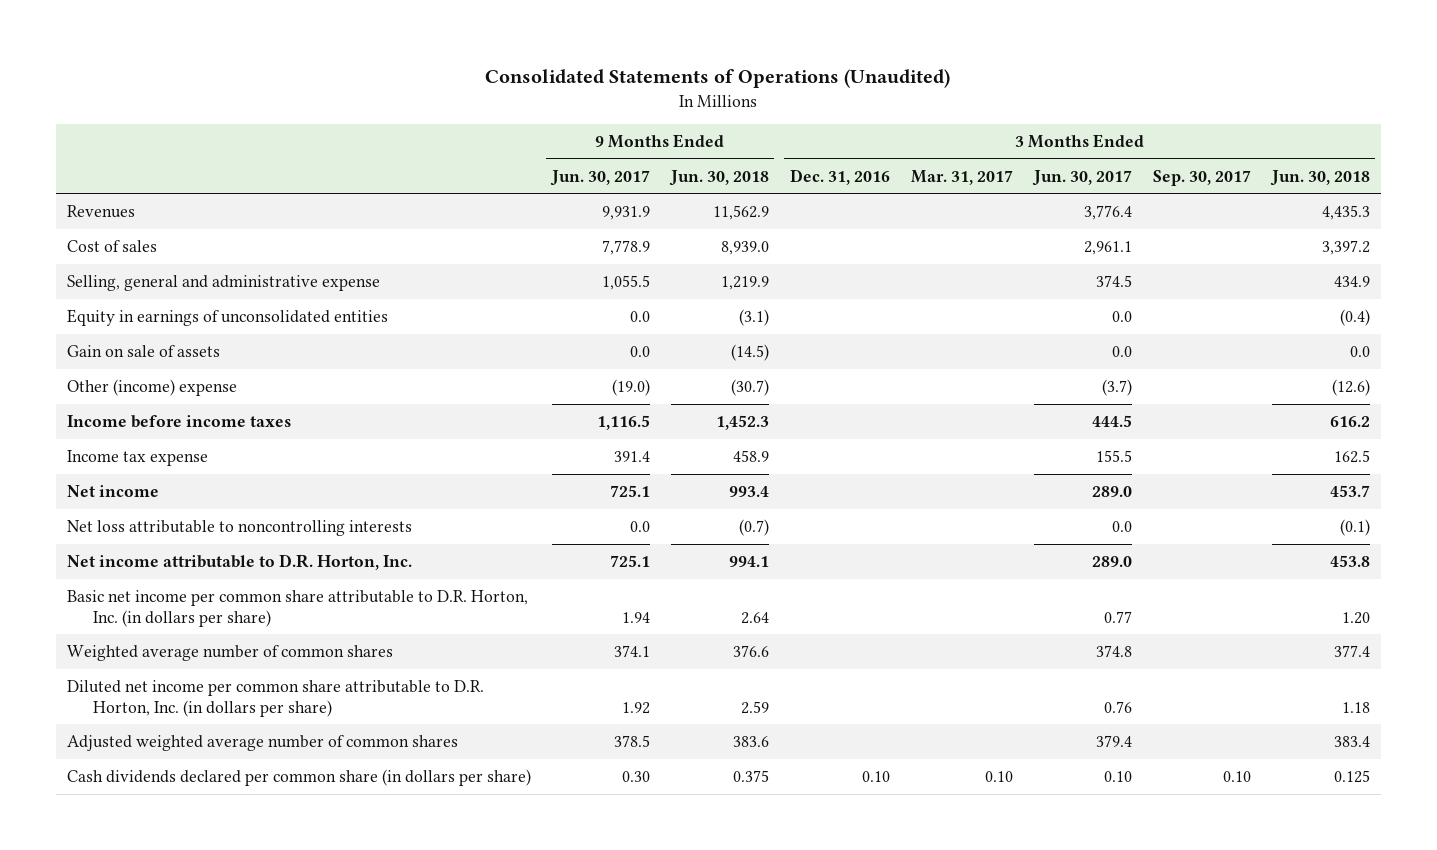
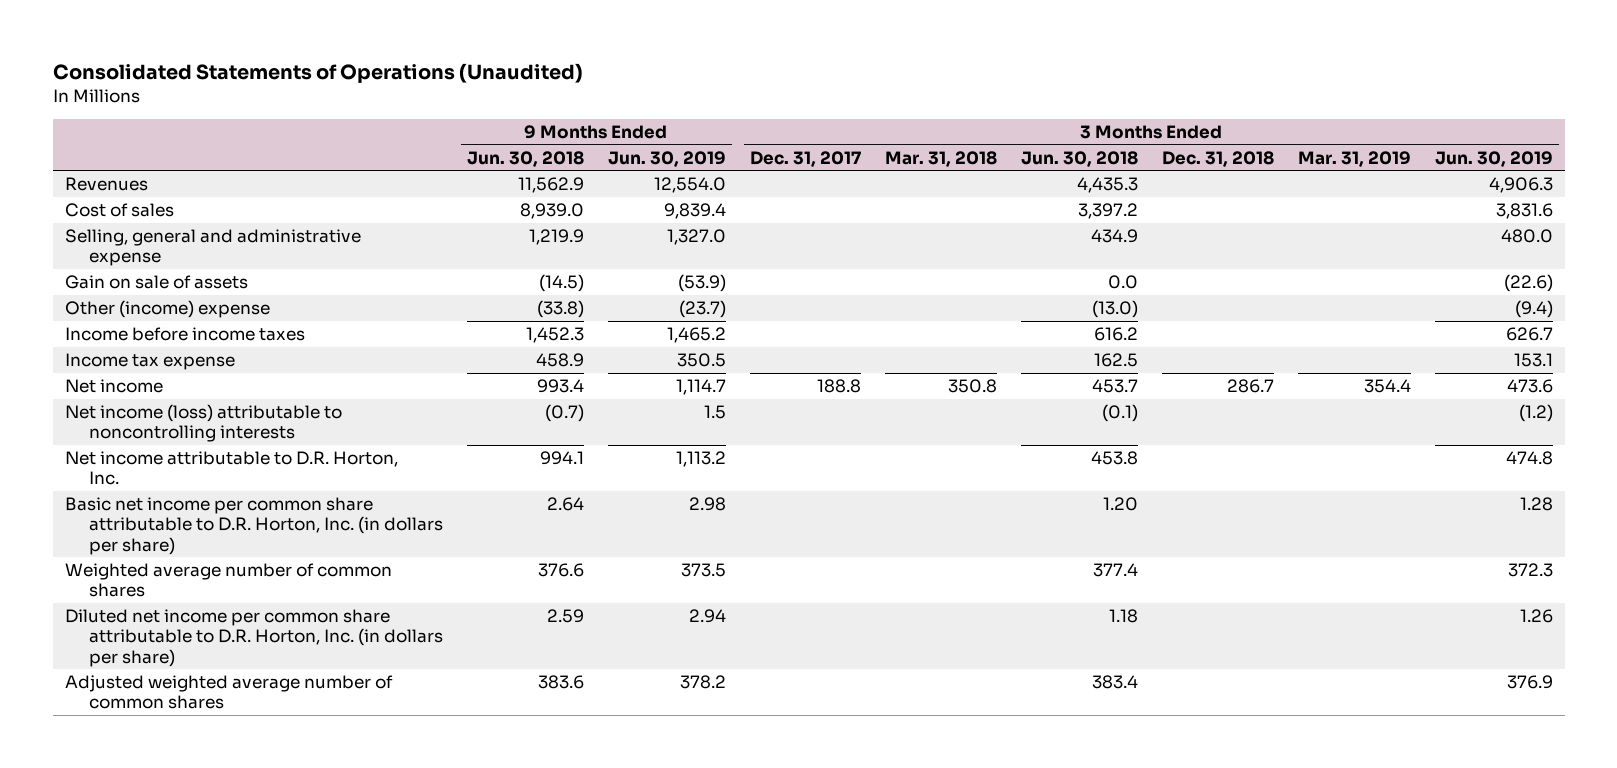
- | 9 Months Ended Jun. 30, 2017 | 9 Months Ended Jun. 30, 2018 | 3 Months Ended Dec. 31, 2016 | 3 Months Ended Mar. 31, 2017 | 3 Months Ended Jun. 30, 2017 | 3 Months Ended Sep. 30, 2017 | 3 Months Ended Jun. 30, 2018
+ | 9 Months Ended Jun. 30, 2018 | 9 Months Ended Jun. 30, 2019 | 3 Months Ended Dec. 31, 2017 | 3 Months Ended Mar. 31, 2018 | 3 Months Ended Jun. 30, 2018 | 3 Months Ended Dec. 31, 2018 | 3 Months Ended Mar. 31, 2019 | 3 Months Ended Jun. 30, 2019
- Equity in earnings of unconsolidated entities | 0.0 | (3.1) | | | 0.0 | | (0.4)
- Other (income) expense | (19.0) | (30.7) | | | (3.7) | | (12.6)
+ Other (income) expense | (33.8) | (23.7) | | | (13.0) | | | (9.4)
- Net loss attributable to noncontrolling interests | 0.0 | (0.7) | | | 0.0 | | (0.1)
+ Net income (loss) attributable to noncontrolling interests | (0.7) | 1.5 | | | (0.1) | | | (1.2)
- Cash dividends declared per common share (in dollars per share) | 0.30 | 0.375 | 0.10 | 0.10 | 0.10 | 0.10 | 0.125

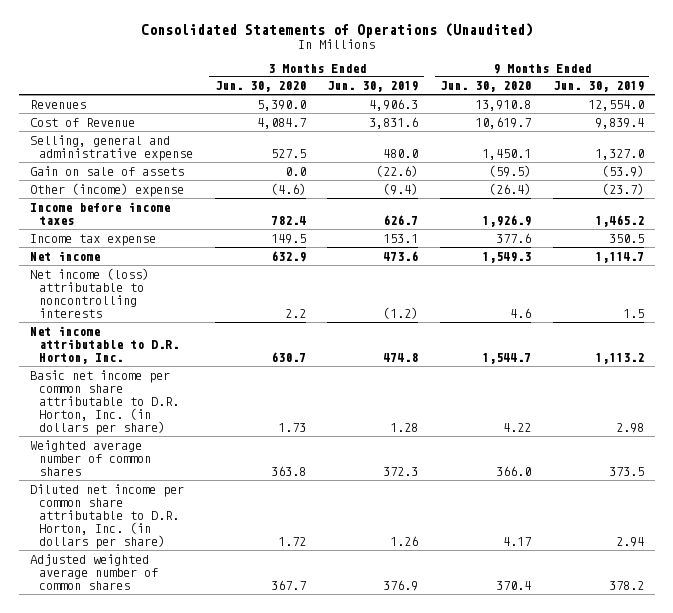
- | 9 Months Ended Jun. 30, 2018 | 9 Months Ended Jun. 30, 2019 | 3 Months Ended Dec. 31, 2017 | 3 Months Ended Mar. 31, 2018 | 3 Months Ended Jun. 30, 2018 | 3 Months Ended Dec. 31, 2018 | 3 Months Ended Mar. 31, 2019 | 3 Months Ended Jun. 30, 2019
+ | 3 Months Ended Jun. 30, 2020 | 3 Months Ended Jun. 30, 2019 | 9 Months Ended Jun. 30, 2020 | 9 Months Ended Jun. 30, 2019
- Cost of sales | 8,939.0 | 9,839.4 | | | 3,397.2 | | | 3,831.6
+ Cost of Revenue | 4,084.7 | 3,831.6 | 10,619.7 | 9,839.4

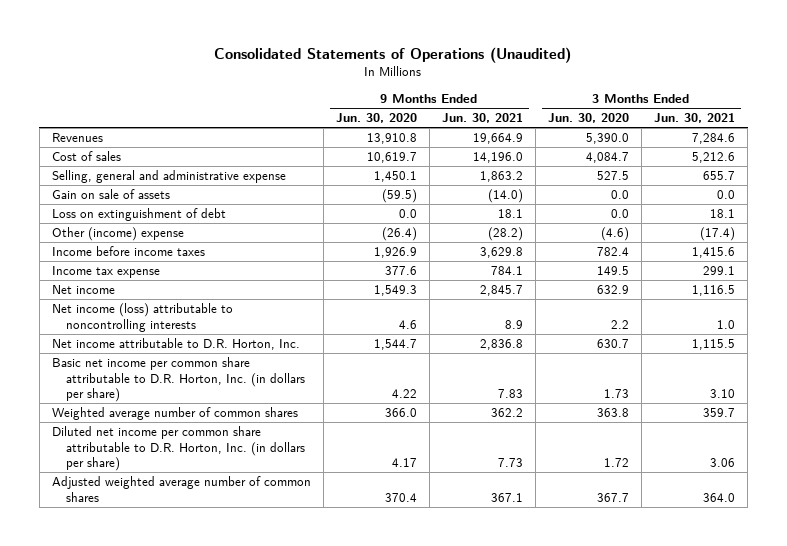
- | 3 Months Ended Jun. 30, 2020 | 3 Months Ended Jun. 30, 2019 | 9 Months Ended Jun. 30, 2020 | 9 Months Ended Jun. 30, 2019
+ | 9 Months Ended Jun. 30, 2020 | 9 Months Ended Jun. 30, 2021 | 3 Months Ended Jun. 30, 2020 | 3 Months Ended Jun. 30, 2021
- Cost of Revenue | 4,084.7 | 3,831.6 | 10,619.7 | 9,839.4
+ Cost of sales | 10,619.7 | 14,196.0 | 4,084.7 | 5,212.6
+ Loss on extinguishment of debt | 0.0 | 18.1 | 0.0 | 18.1

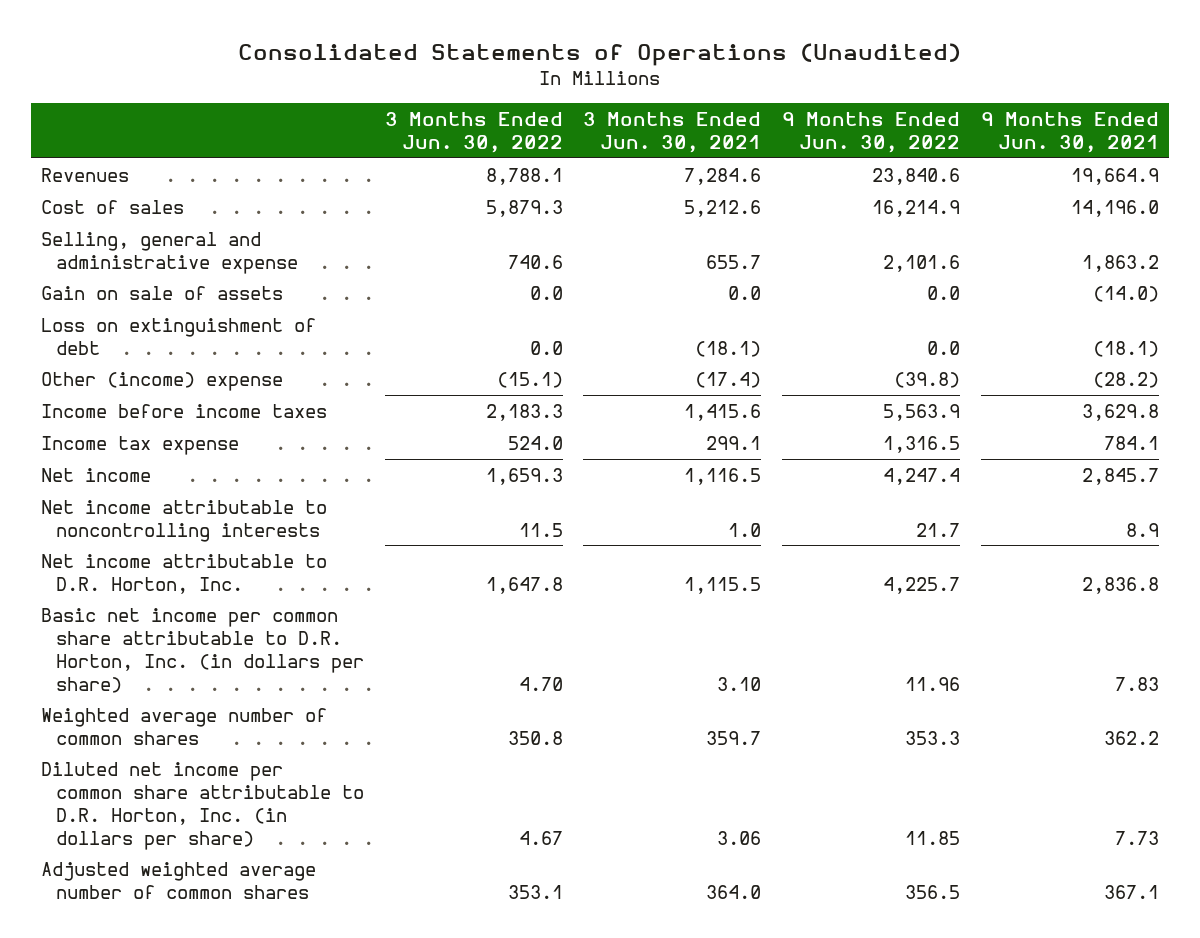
- | 9 Months Ended Jun. 30, 2020 | 9 Months Ended Jun. 30, 2021 | 3 Months Ended Jun. 30, 2020 | 3 Months Ended Jun. 30, 2021
+ | 3 Months Ended Jun. 30, 2022 | 3 Months Ended Jun. 30, 2021 | 9 Months Ended Jun. 30, 2022 | 9 Months Ended Jun. 30, 2021
- Loss on extinguishment of debt | 0.0 | 18.1 | 0.0 | 18.1
+ Loss on extinguishment of debt | 0.0 | (18.1) | 0.0 | (18.1)
- Net income (loss) attributable to noncontrolling interests | 4.6 | 8.9 | 2.2 | 1.0
+ Net income attributable to noncontrolling interests | 11.5 | 1.0 | 21.7 | 8.9

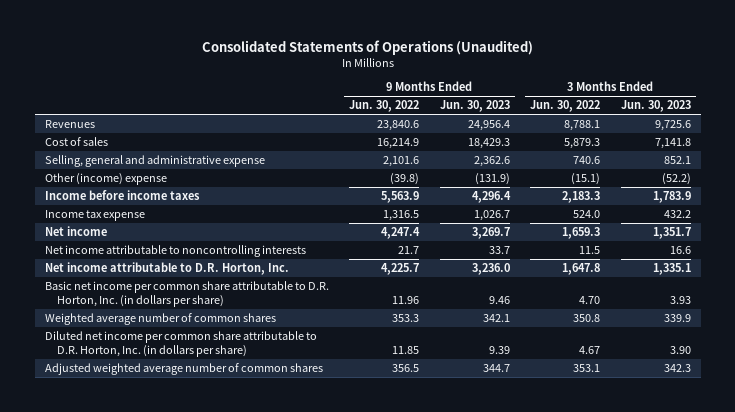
- | 3 Months Ended Jun. 30, 2022 | 3 Months Ended Jun. 30, 2021 | 9 Months Ended Jun. 30, 2022 | 9 Months Ended Jun. 30, 2021
+ | 9 Months Ended Jun. 30, 2022 | 9 Months Ended Jun. 30, 2023 | 3 Months Ended Jun. 30, 2022 | 3 Months Ended Jun. 30, 2023
- Gain on sale of assets | 0.0 | 0.0 | 0.0 | (14.0)
- Loss on extinguishment of debt | 0.0 | (18.1) | 0.0 | (18.1)

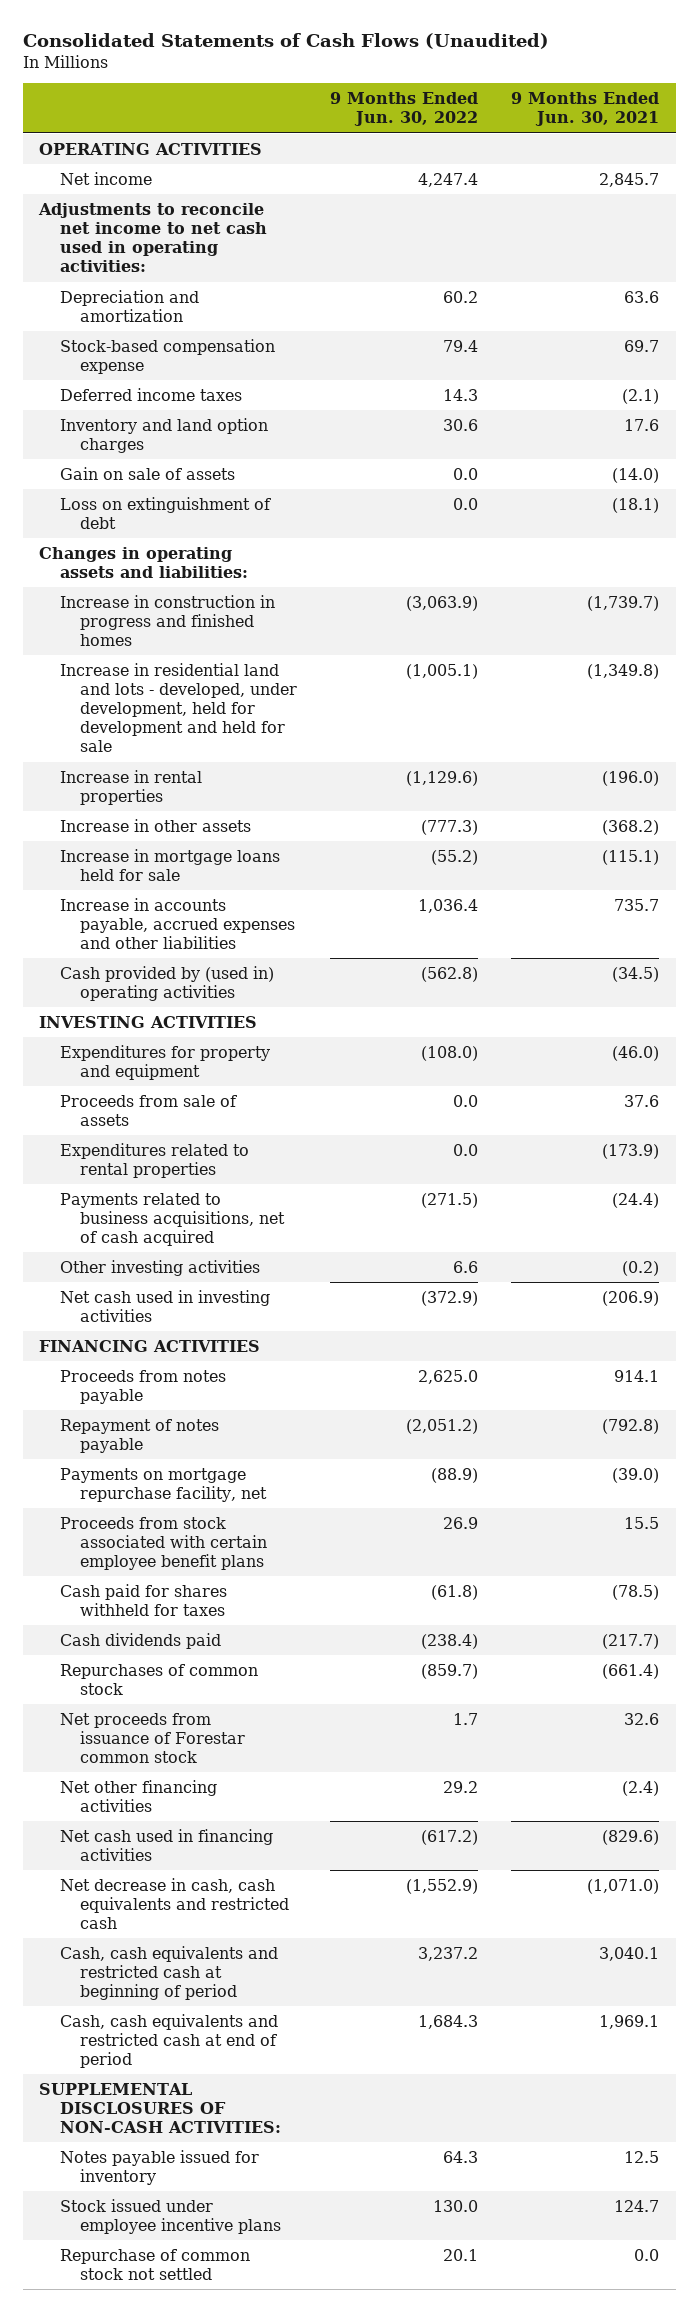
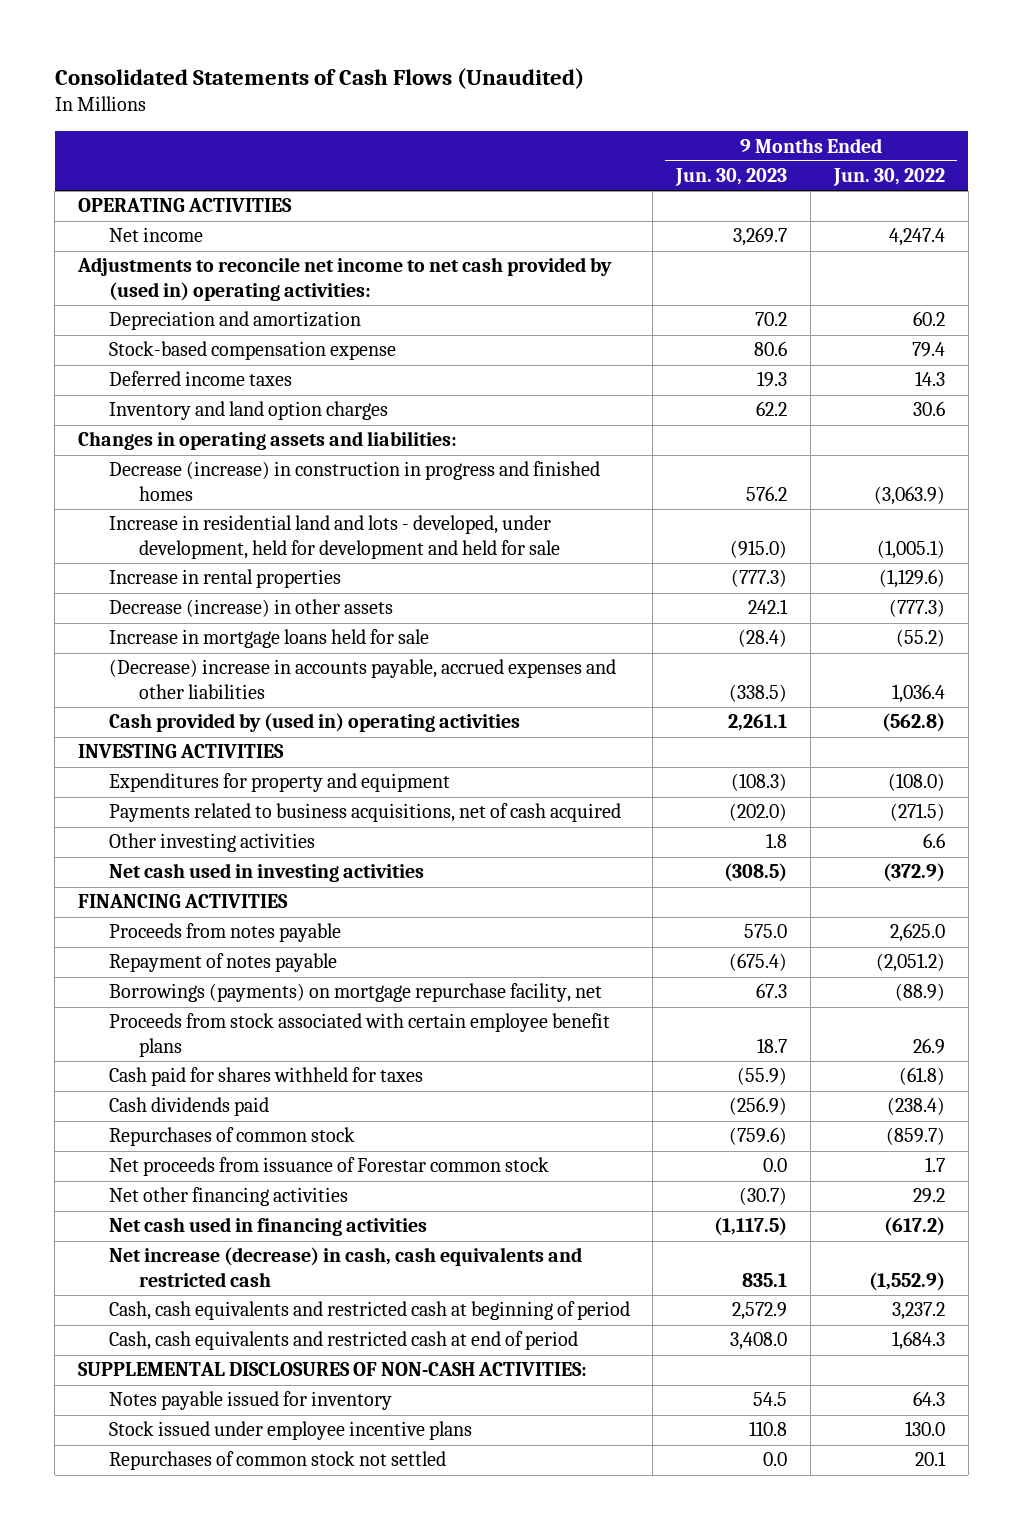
- | 9 Months Ended Jun. 30, 2022 | 9 Months Ended Jun. 30, 2021
+ | 9 Months Ended Jun. 30, 2023 | 9 Months Ended Jun. 30, 2022
- Adjustments to reconcile net income to net cash used in operating activities:
+ Adjustments to reconcile net income to net cash provided by (used in) operating activities:
- Gain on sale of assets | 0.0 | (14.0)
- Loss on extinguishment of debt | 0.0 | (18.1)
- Increase in construction in progress and finished homes | (3,063.9) | (1,739.7)
+ Decrease (increase) in construction in progress and finished homes | 576.2 | (3,063.9)
- Increase in other assets | (777.3) | (368.2)
+ Decrease (increase) in other assets | 242.1 | (777.3)
- Increase in accounts payable, accrued expenses and other liabilities | 1,036.4 | 735.7
+ (Decrease) increase in accounts payable, accrued expenses and other liabilities | (338.5) | 1,036.4
- Proceeds from sale of assets | 0.0 | 37.6
- Expenditures related to rental properties | 0.0 | (173.9)
- Payments on mortgage repurchase facility, net | (88.9) | (39.0)
+ Borrowings (payments) on mortgage repurchase facility, net | 67.3 | (88.9)
- Net decrease in cash, cash equivalents and restricted cash | (1,552.9) | (1,071.0)
+ Net increase (decrease) in cash, cash equivalents and restricted cash | 835.1 | (1,552.9)
- Repurchase of common stock not settled | 20.1 | 0.0
+ Repurchases of common stock not settled | 0.0 | 20.1

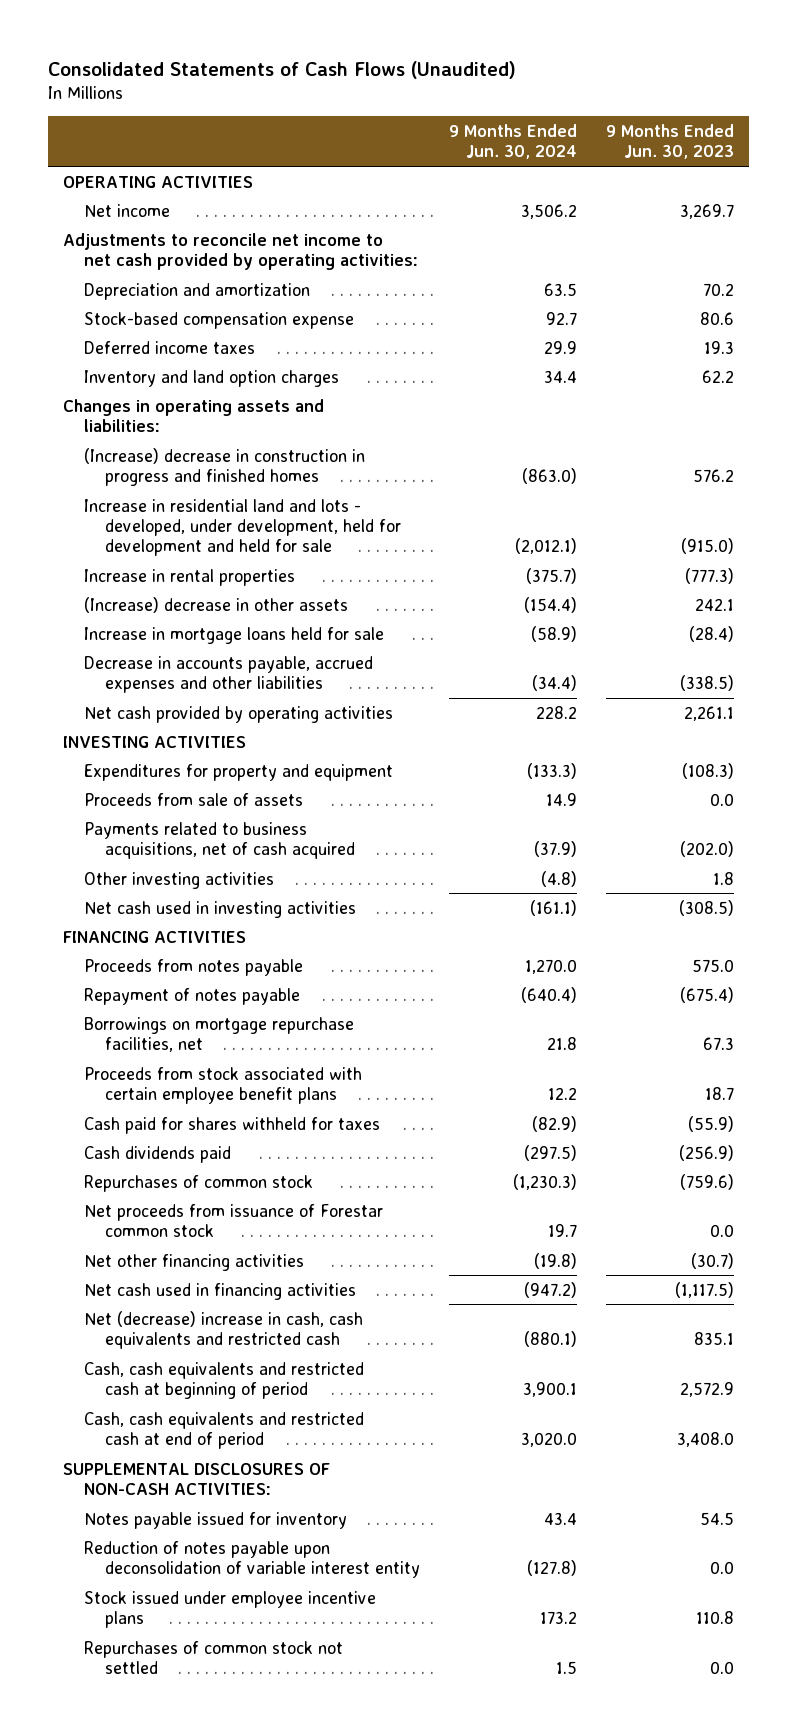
- | 9 Months Ended Jun. 30, 2023 | 9 Months Ended Jun. 30, 2022
+ | 9 Months Ended Jun. 30, 2024 | 9 Months Ended Jun. 30, 2023
- Adjustments to reconcile net income to net cash provided by (used in) operating activities:
+ Adjustments to reconcile net income to net cash provided by operating activities:
- Decrease (increase) in construction in progress and finished homes | 576.2 | (3,063.9)
+ (Increase) decrease in construction in progress and finished homes | (863.0) | 576.2
- Decrease (increase) in other assets | 242.1 | (777.3)
+ (Increase) decrease in other assets | (154.4) | 242.1
- (Decrease) increase in accounts payable, accrued expenses and other liabilities | (338.5) | 1,036.4
- Cash provided by (used in) operating activities | 2,261.1 | (562.8)
+ Decrease in accounts payable, accrued expenses and other liabilities | (34.4) | (338.5)
+ Net cash provided by operating activities | 228.2 | 2,261.1
+ Proceeds from sale of assets | 14.9 | 0.0
- Borrowings (payments) on mortgage repurchase facility, net | 67.3 | (88.9)
+ Borrowings on mortgage repurchase facilities, net | 21.8 | 67.3
- Net increase (decrease) in cash, cash equivalents and restricted cash | 835.1 | (1,552.9)
+ Net (decrease) increase in cash, cash equivalents and restricted cash | (880.1) | 835.1
+ Reduction of notes payable upon deconsolidation of variable interest entity | (127.8) | 0.0

